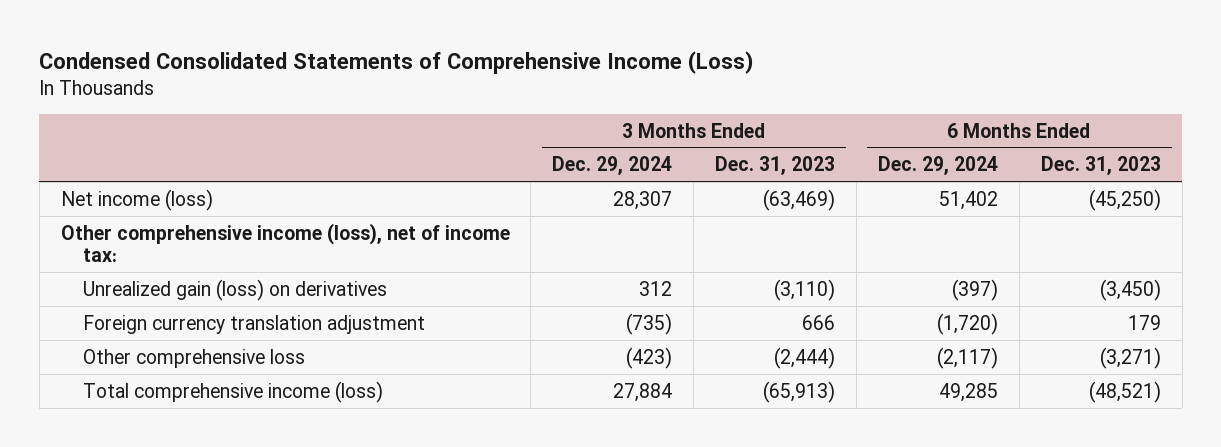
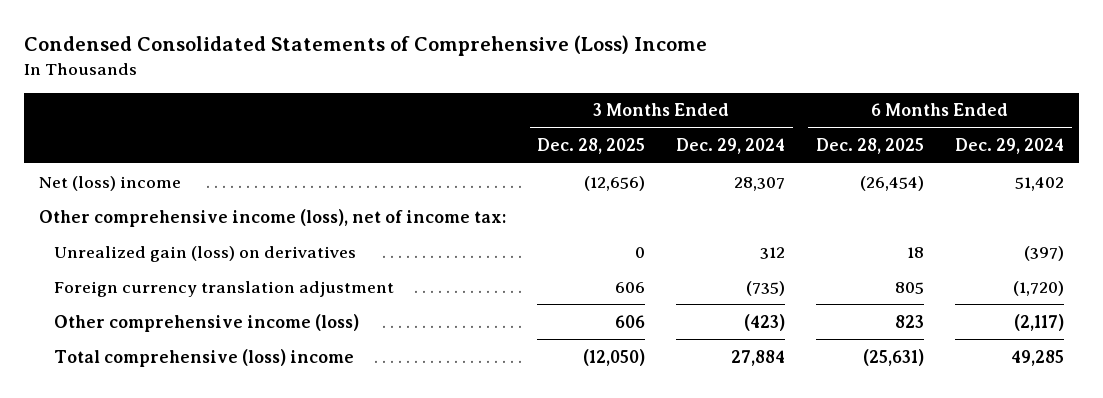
- Condensed Consolidated Statements of Comprehensive Income (Loss)
+ Condensed Consolidated Statements of Comprehensive (Loss) Income
- | 3 Months Ended Dec. 29, 2024 | 3 Months Ended Dec. 31, 2023 | 6 Months Ended Dec. 29, 2024 | 6 Months Ended Dec. 31, 2023
+ | 3 Months Ended Dec. 28, 2025 | 3 Months Ended Dec. 29, 2024 | 6 Months Ended Dec. 28, 2025 | 6 Months Ended Dec. 29, 2024
- Net income (loss) | 28,307 | (63,469) | 51,402 | (45,250)
+ Net (loss) income | (12,656) | 28,307 | (26,454) | 51,402
- Other comprehensive loss | (423) | (2,444) | (2,117) | (3,271)
- Total comprehensive income (loss) | 27,884 | (65,913) | 49,285 | (48,521)
+ Other comprehensive income (loss) | 606 | (423) | 823 | (2,117)
+ Total comprehensive (loss) income | (12,050) | 27,884 | (25,631) | 49,285

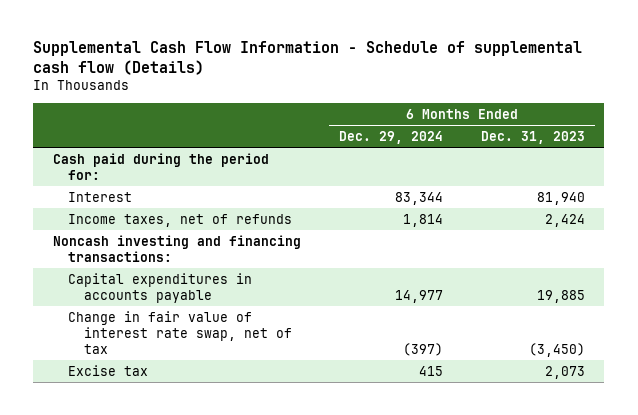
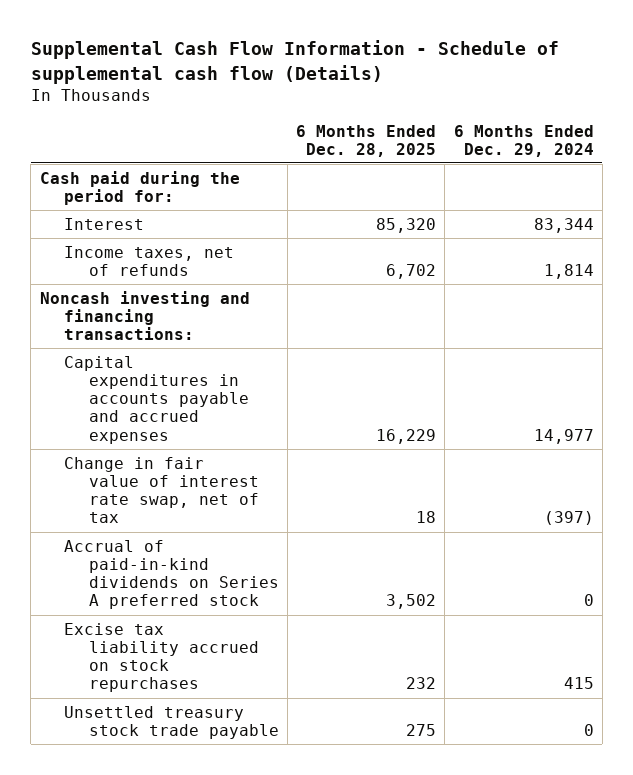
- | 6 Months Ended Dec. 29, 2024 | 6 Months Ended Dec. 31, 2023
+ | 6 Months Ended Dec. 28, 2025 | 6 Months Ended Dec. 29, 2024
- Capital expenditures in accounts payable | 14,977 | 19,885
+ Capital expenditures in accounts payable and accrued expenses | 16,229 | 14,977
- Excise tax | 415 | 2,073
+ Accrual of paid-in-kind dividends on Series A preferred stock | 3,502 | 0
+ Excise tax liability accrued on stock repurchases | 232 | 415
+ Unsettled treasury stock trade payable | 275 | 0

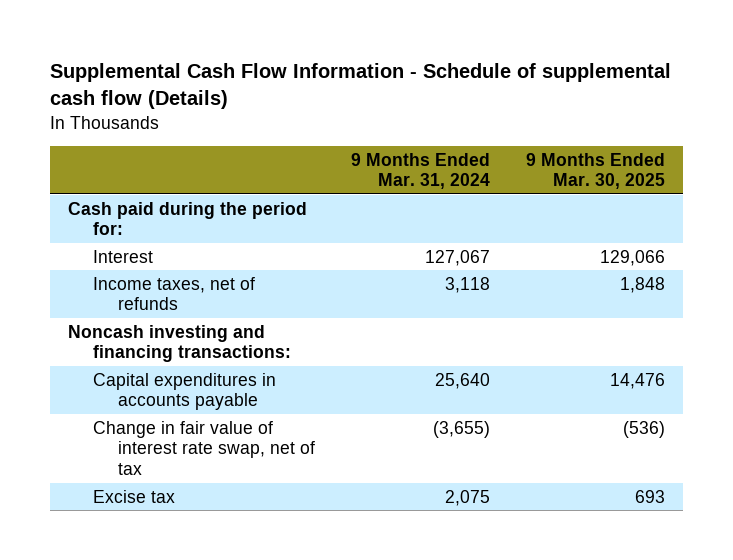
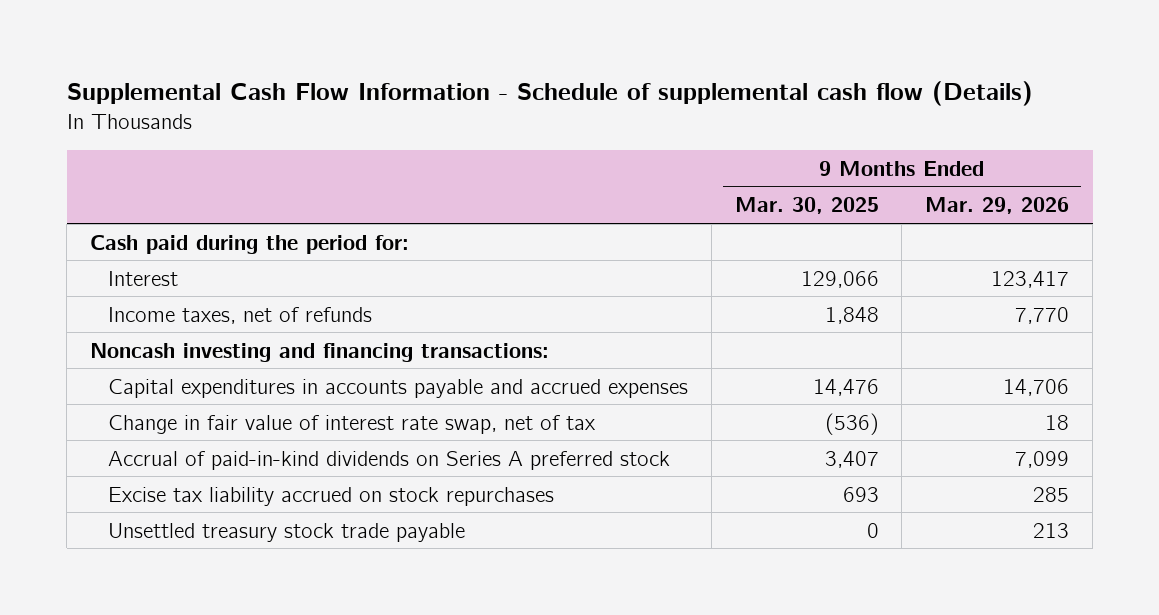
- | 9 Months Ended Mar. 31, 2024 | 9 Months Ended Mar. 30, 2025
+ | 9 Months Ended Mar. 30, 2025 | 9 Months Ended Mar. 29, 2026
- Capital expenditures in accounts payable | 25,640 | 14,476
+ Capital expenditures in accounts payable and accrued expenses | 14,476 | 14,706
- Excise tax | 2,075 | 693
+ Accrual of paid-in-kind dividends on Series A preferred stock | 3,407 | 7,099
+ Excise tax liability accrued on stock repurchases | 693 | 285
+ Unsettled treasury stock trade payable | 0 | 213

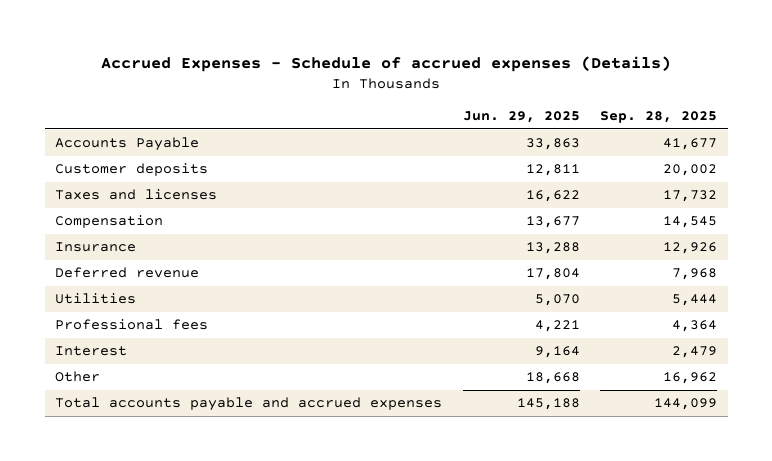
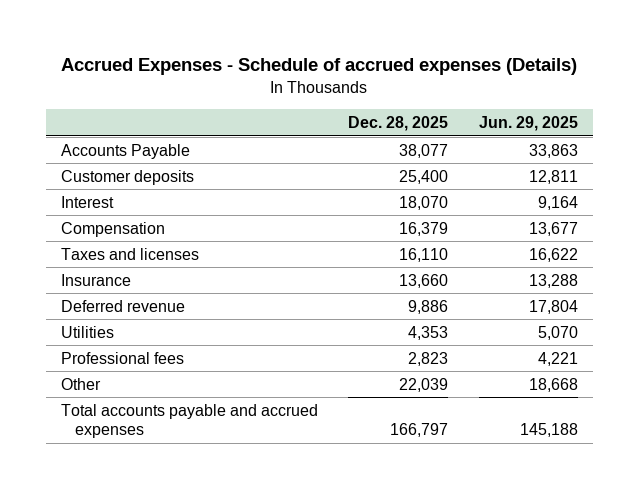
- | Jun. 29, 2025 | Sep. 28, 2025
+ | Dec. 28, 2025 | Jun. 29, 2025
moved up: Interest | 18,070 | 9,164
moved down: Taxes and licenses | 16,110 | 16,622

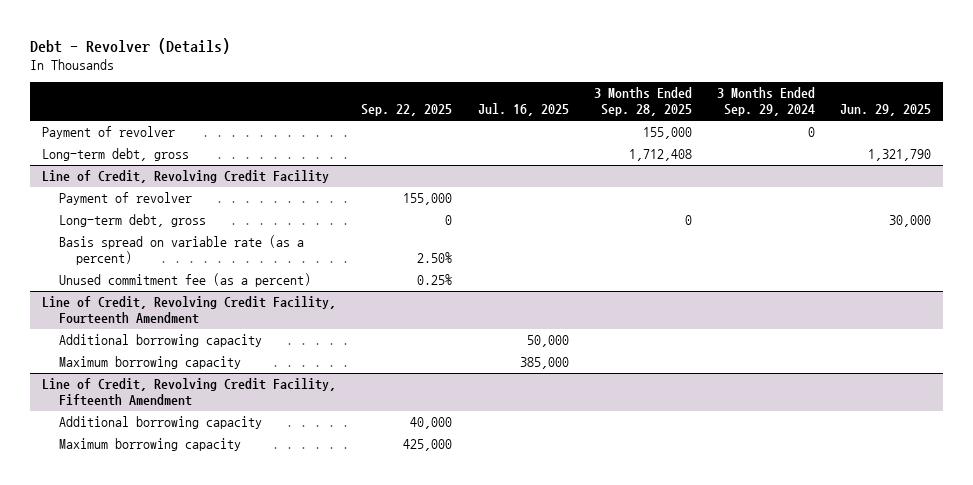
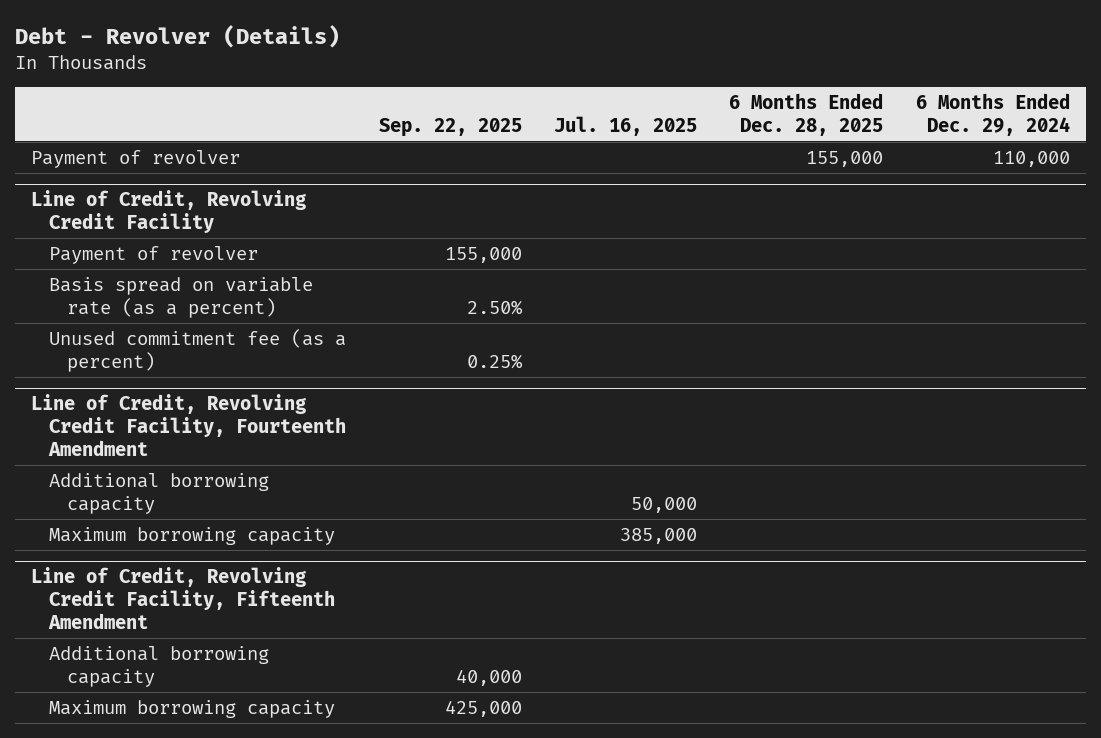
- | Sep. 22, 2025 | Jul. 16, 2025 | 3 Months Ended Sep. 28, 2025 | 3 Months Ended Sep. 29, 2024 | Jun. 29, 2025
+ | Sep. 22, 2025 | Jul. 16, 2025 | 6 Months Ended Dec. 28, 2025 | 6 Months Ended Dec. 29, 2024
- Long-term debt, gross | | | 1,712,408 | | 1,321,790
@ Line of Credit, Revolving Credit Facility
- Long-term debt, gross | 0 | | 0 | | 30,000

